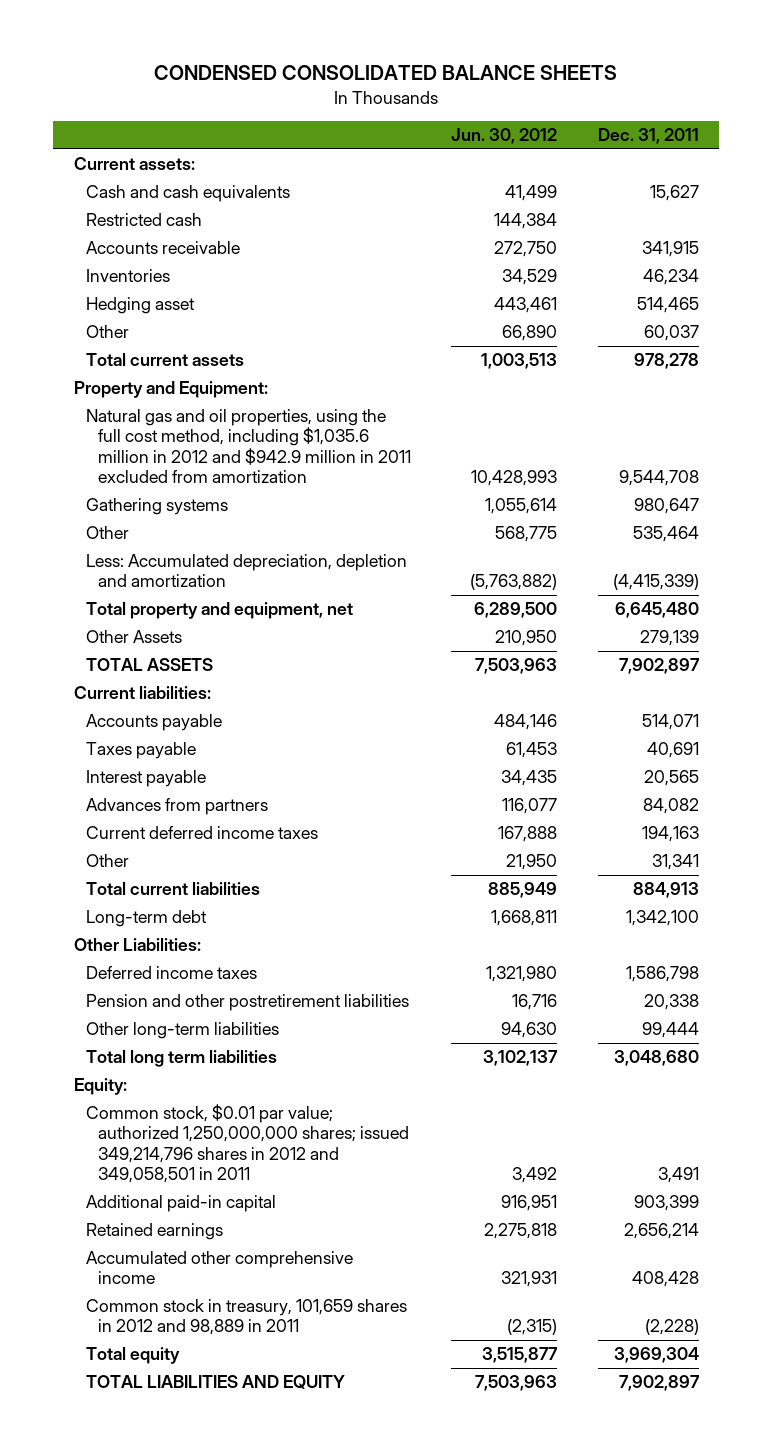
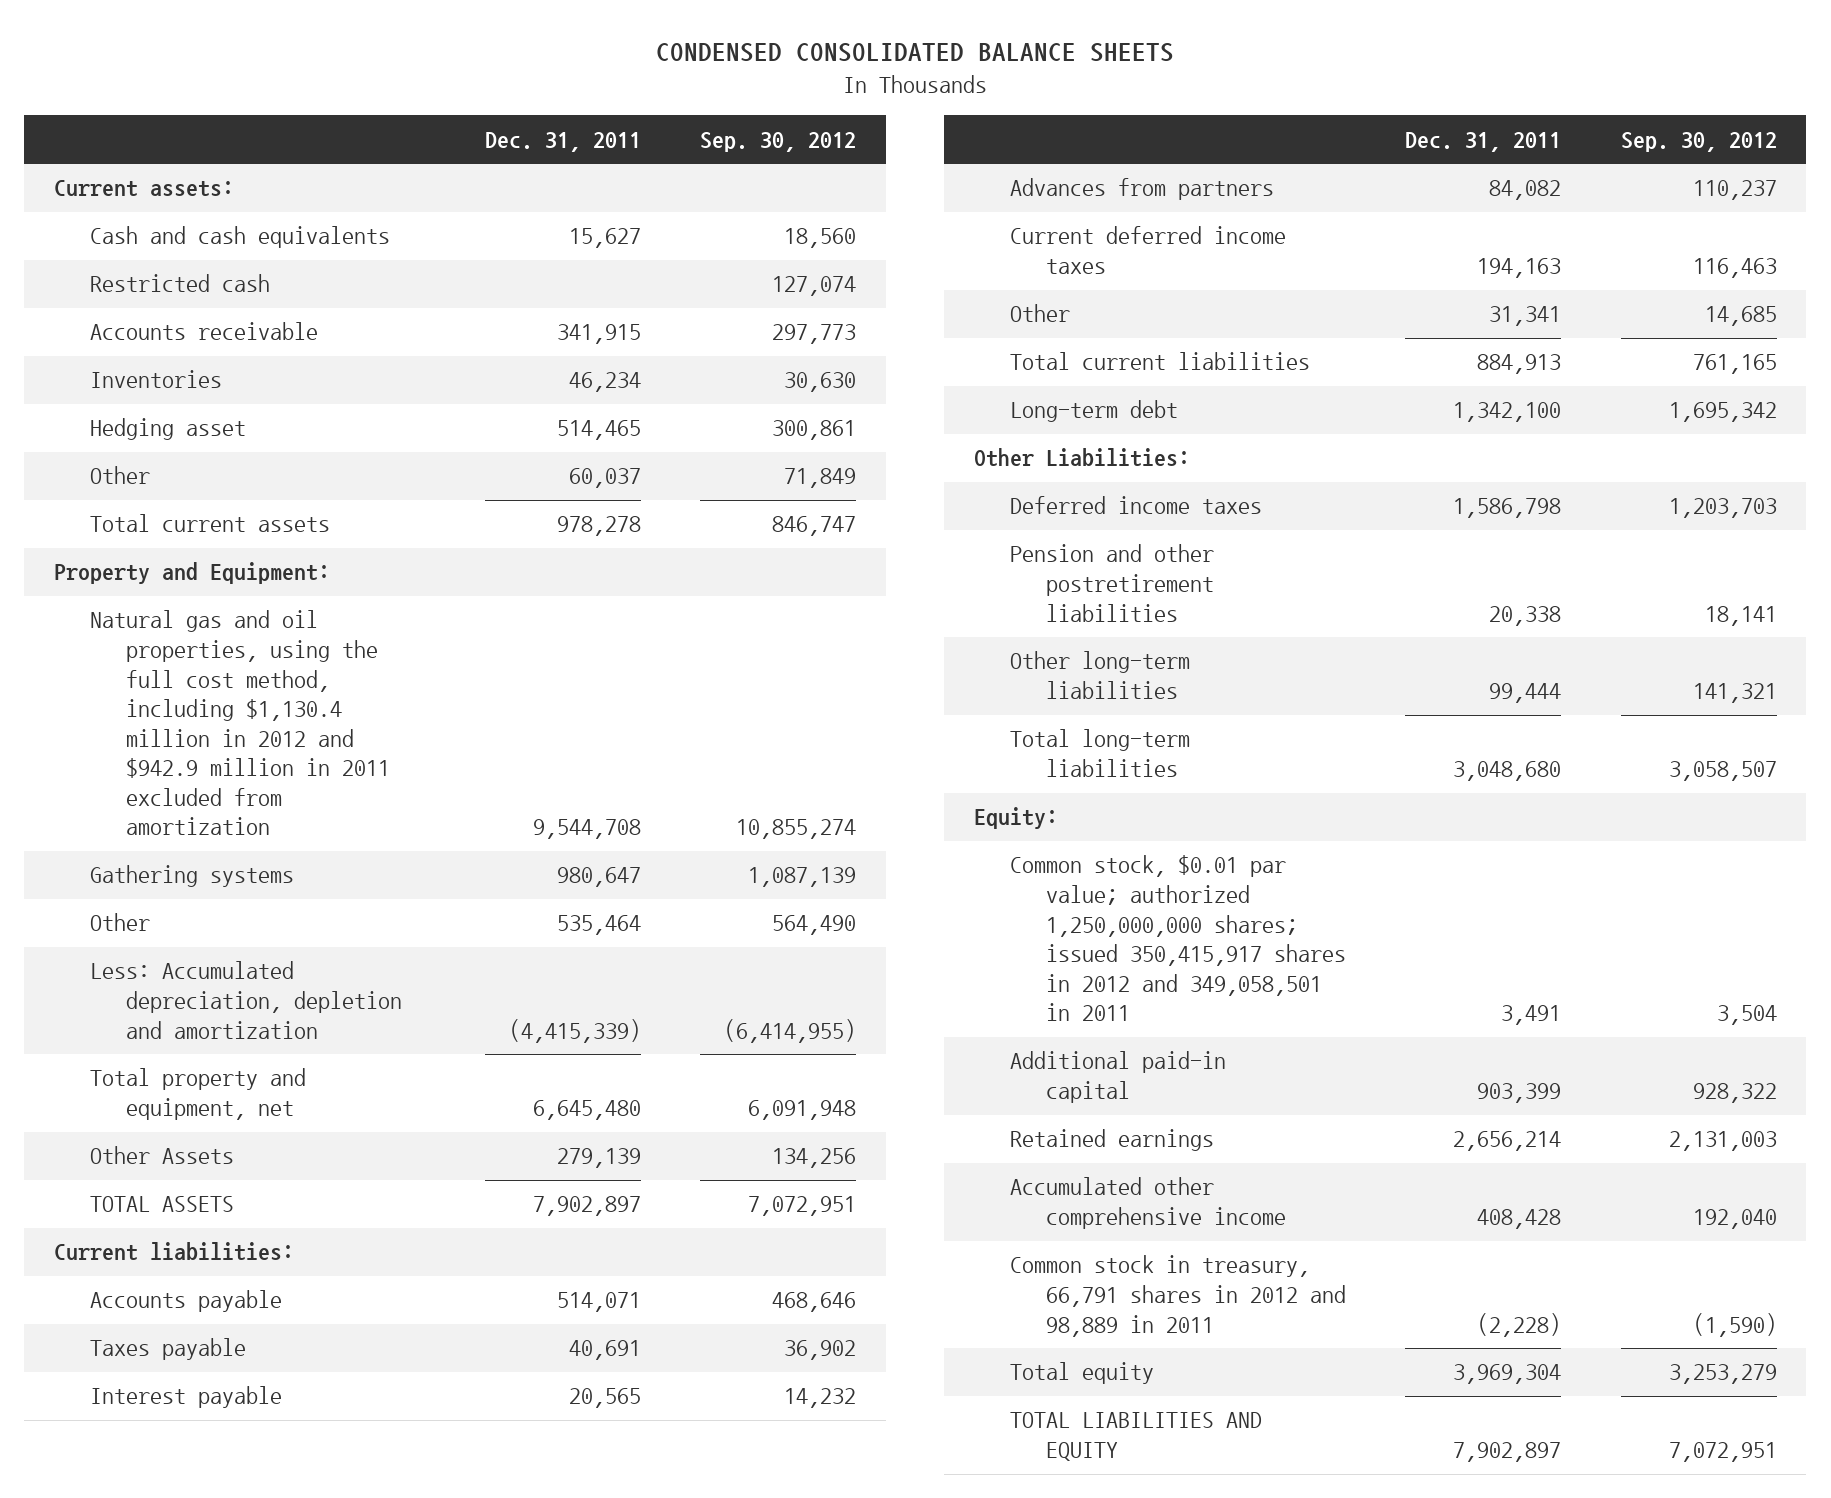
- | Jun. 30, 2012 | Dec. 31, 2011
+ | Dec. 31, 2011 | Sep. 30, 2012
- Natural gas and oil properties, using the full cost method, including $1,035.6 million in 2012 and $942.9 million in 2011 excluded from amortization | 10,428,993 | 9,544,708
+ Natural gas and oil properties, using the full cost method, including $1,130.4 million in 2012 and $942.9 million in 2011 excluded from amortization | 9,544,708 | 10,855,274
- Total long term liabilities | 3,102,137 | 3,048,680
+ Total long-term liabilities | 3,048,680 | 3,058,507
- Common stock, $0.01 par value; authorized 1,250,000,000 shares; issued 349,214,796 shares in 2012 and 349,058,501 in 2011 | 3,492 | 3,491
+ Common stock, $0.01 par value; authorized 1,250,000,000 shares; issued 350,415,917 shares in 2012 and 349,058,501 in 2011 | 3,491 | 3,504
- Common stock in treasury, 101,659 shares in 2012 and 98,889 in 2011 | (2,315) | (2,228)
+ Common stock in treasury, 66,791 shares in 2012 and 98,889 in 2011 | (2,228) | (1,590)

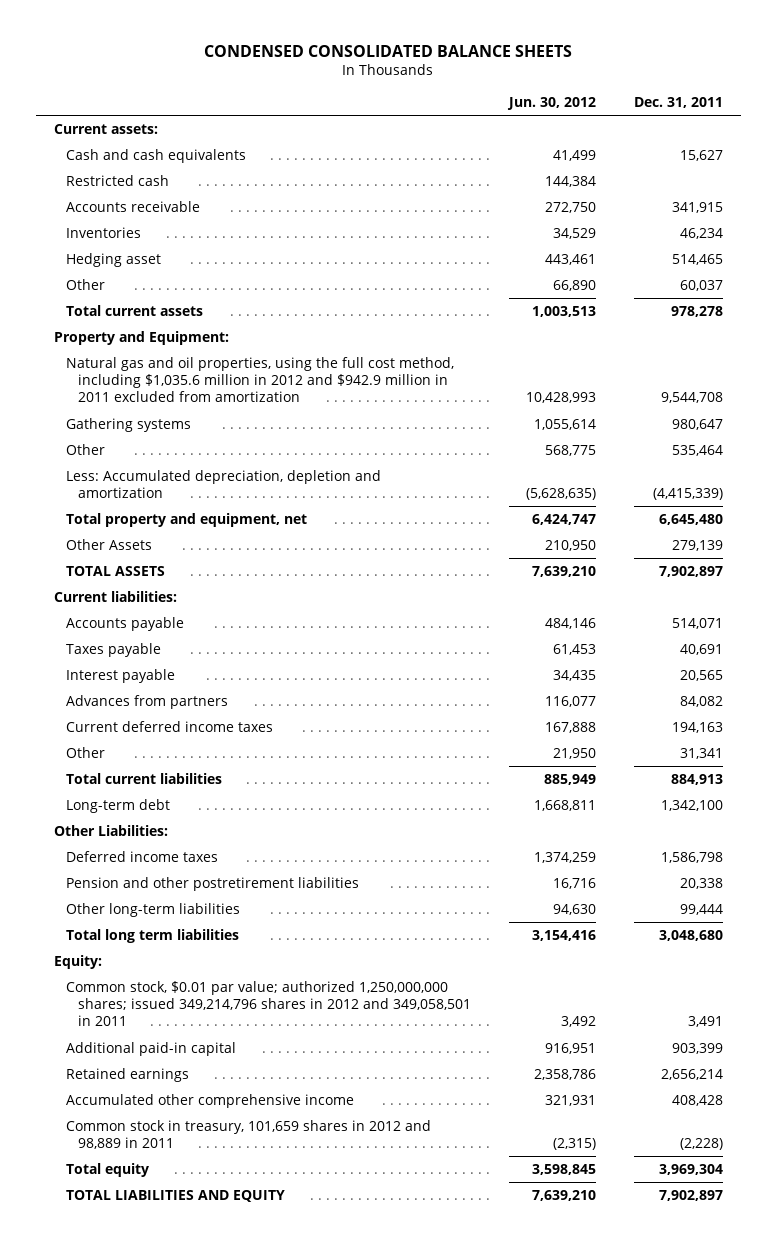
- | Dec. 31, 2011 | Sep. 30, 2012
+ | Jun. 30, 2012 | Dec. 31, 2011
- Natural gas and oil properties, using the full cost method, including $1,130.4 million in 2012 and $942.9 million in 2011 excluded from amortization | 9,544,708 | 10,855,274
+ Natural gas and oil properties, using the full cost method, including $1,035.6 million in 2012 and $942.9 million in 2011 excluded from amortization | 10,428,993 | 9,544,708
- Total long-term liabilities | 3,048,680 | 3,058,507
+ Total long term liabilities | 3,154,416 | 3,048,680
- Common stock, $0.01 par value; authorized 1,250,000,000 shares; issued 350,415,917 shares in 2012 and 349,058,501 in 2011 | 3,491 | 3,504
+ Common stock, $0.01 par value; authorized 1,250,000,000 shares; issued 349,214,796 shares in 2012 and 349,058,501 in 2011 | 3,492 | 3,491
- Common stock in treasury, 66,791 shares in 2012 and 98,889 in 2011 | (2,228) | (1,590)
+ Common stock in treasury, 101,659 shares in 2012 and 98,889 in 2011 | (2,315) | (2,228)

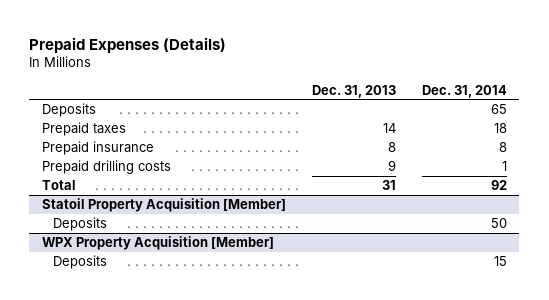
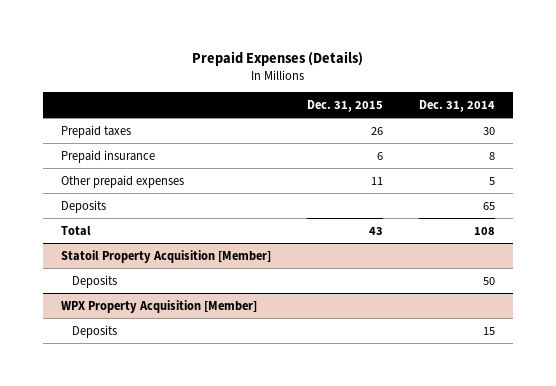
- | Dec. 31, 2013 | Dec. 31, 2014
+ | Dec. 31, 2015 | Dec. 31, 2014
- Prepaid taxes | 14 | 18
+ Prepaid taxes | 26 | 30
- Prepaid drilling costs | 9 | 1
- Total | 31 | 92
+ Other prepaid expenses | 11 | 5
moved down: Deposits | | 65
+ Total | 43 | 108

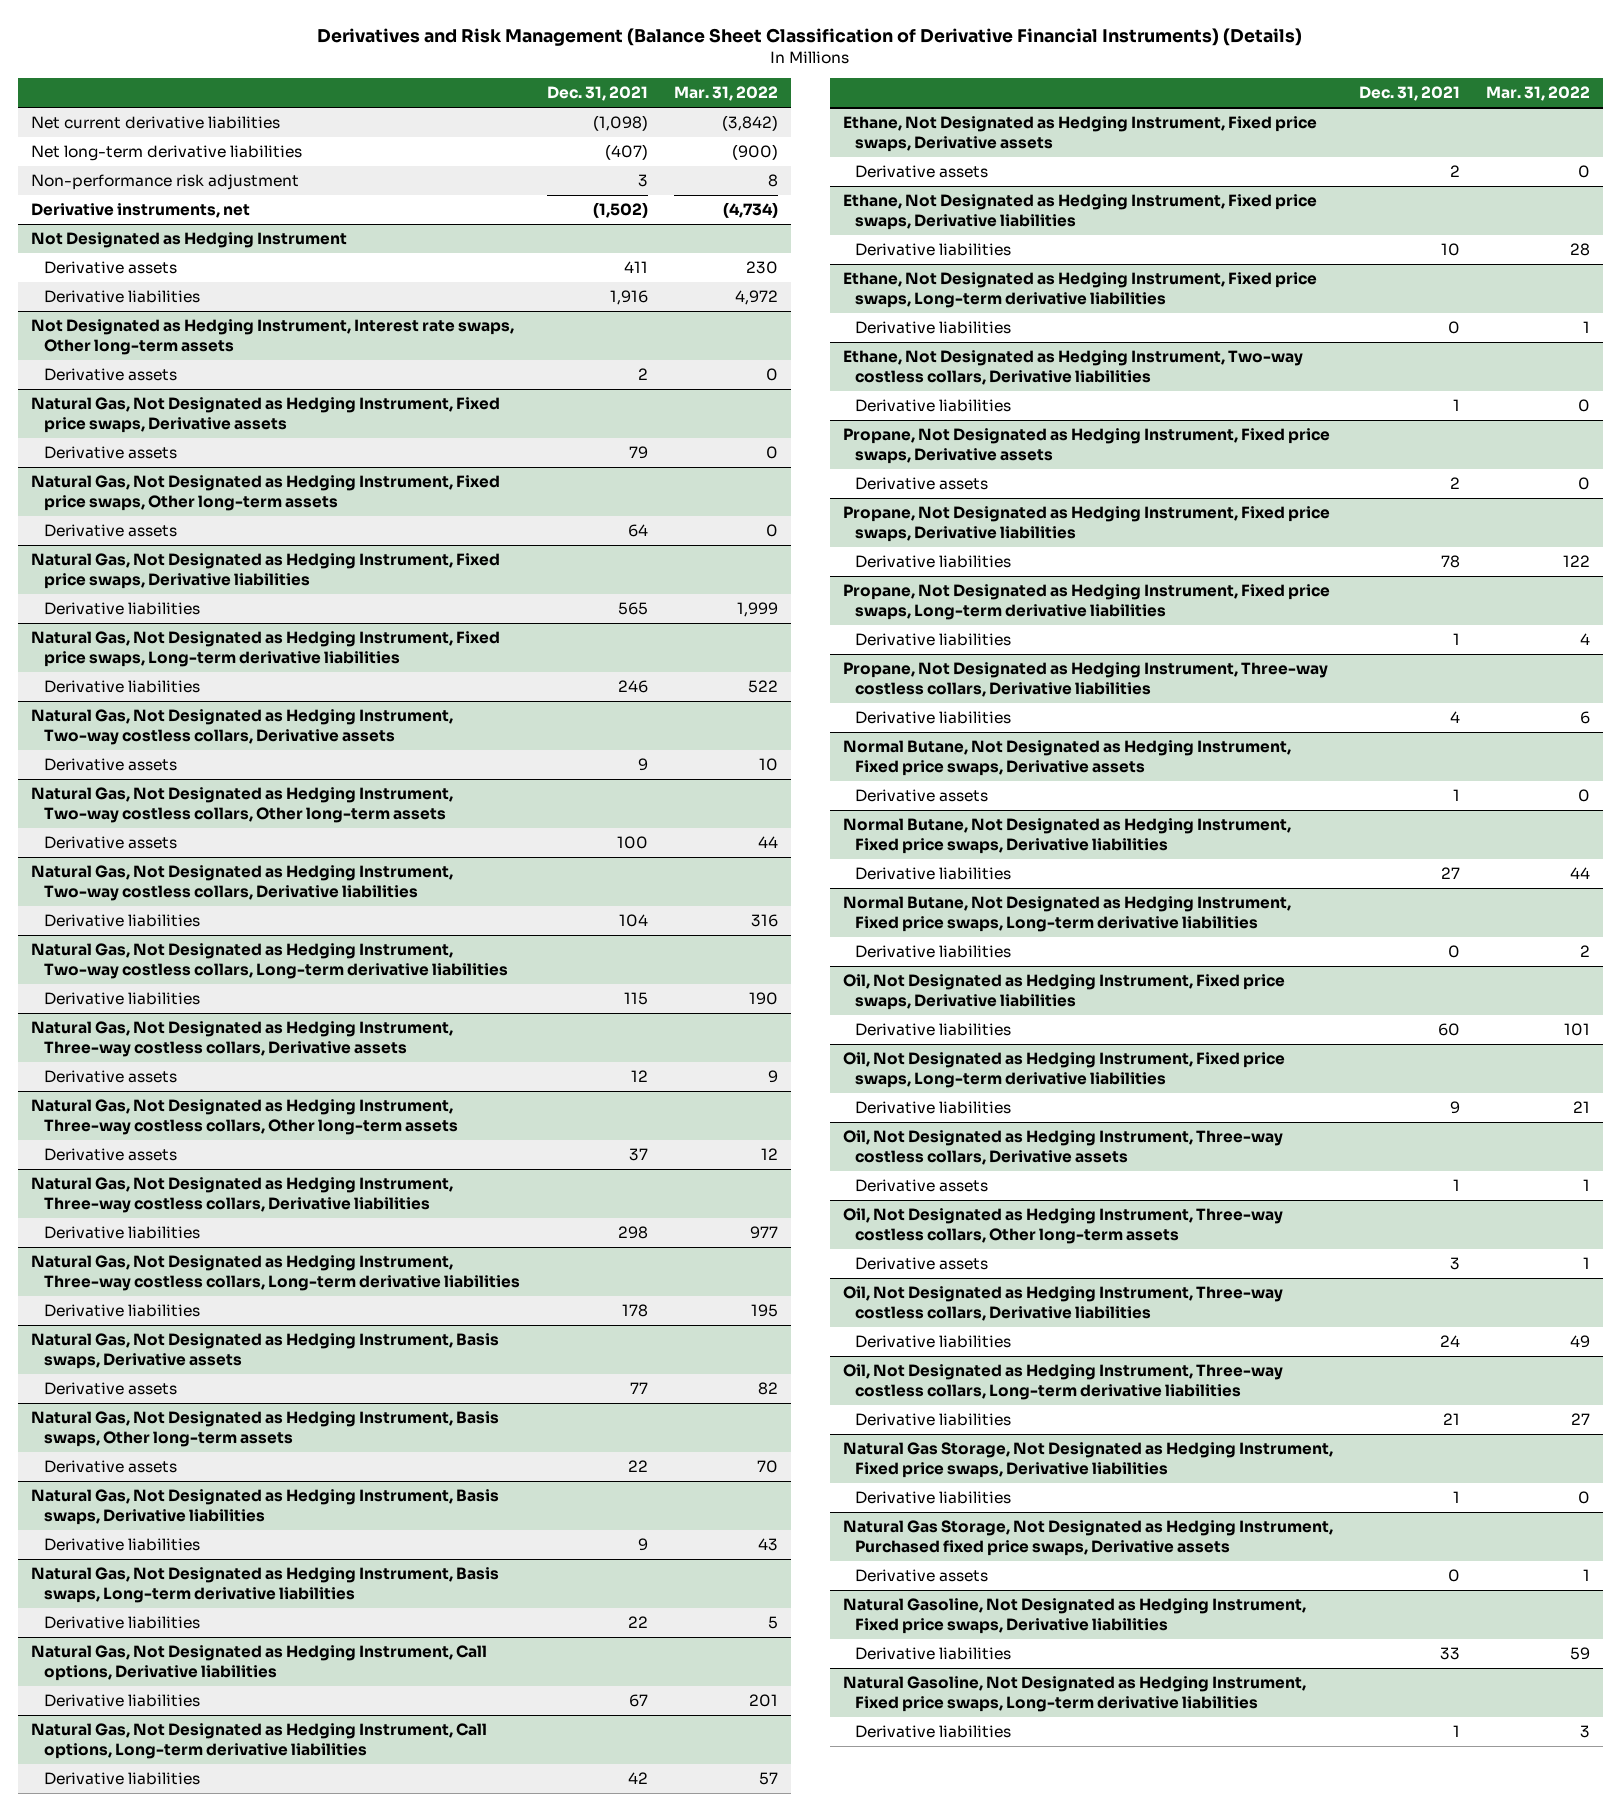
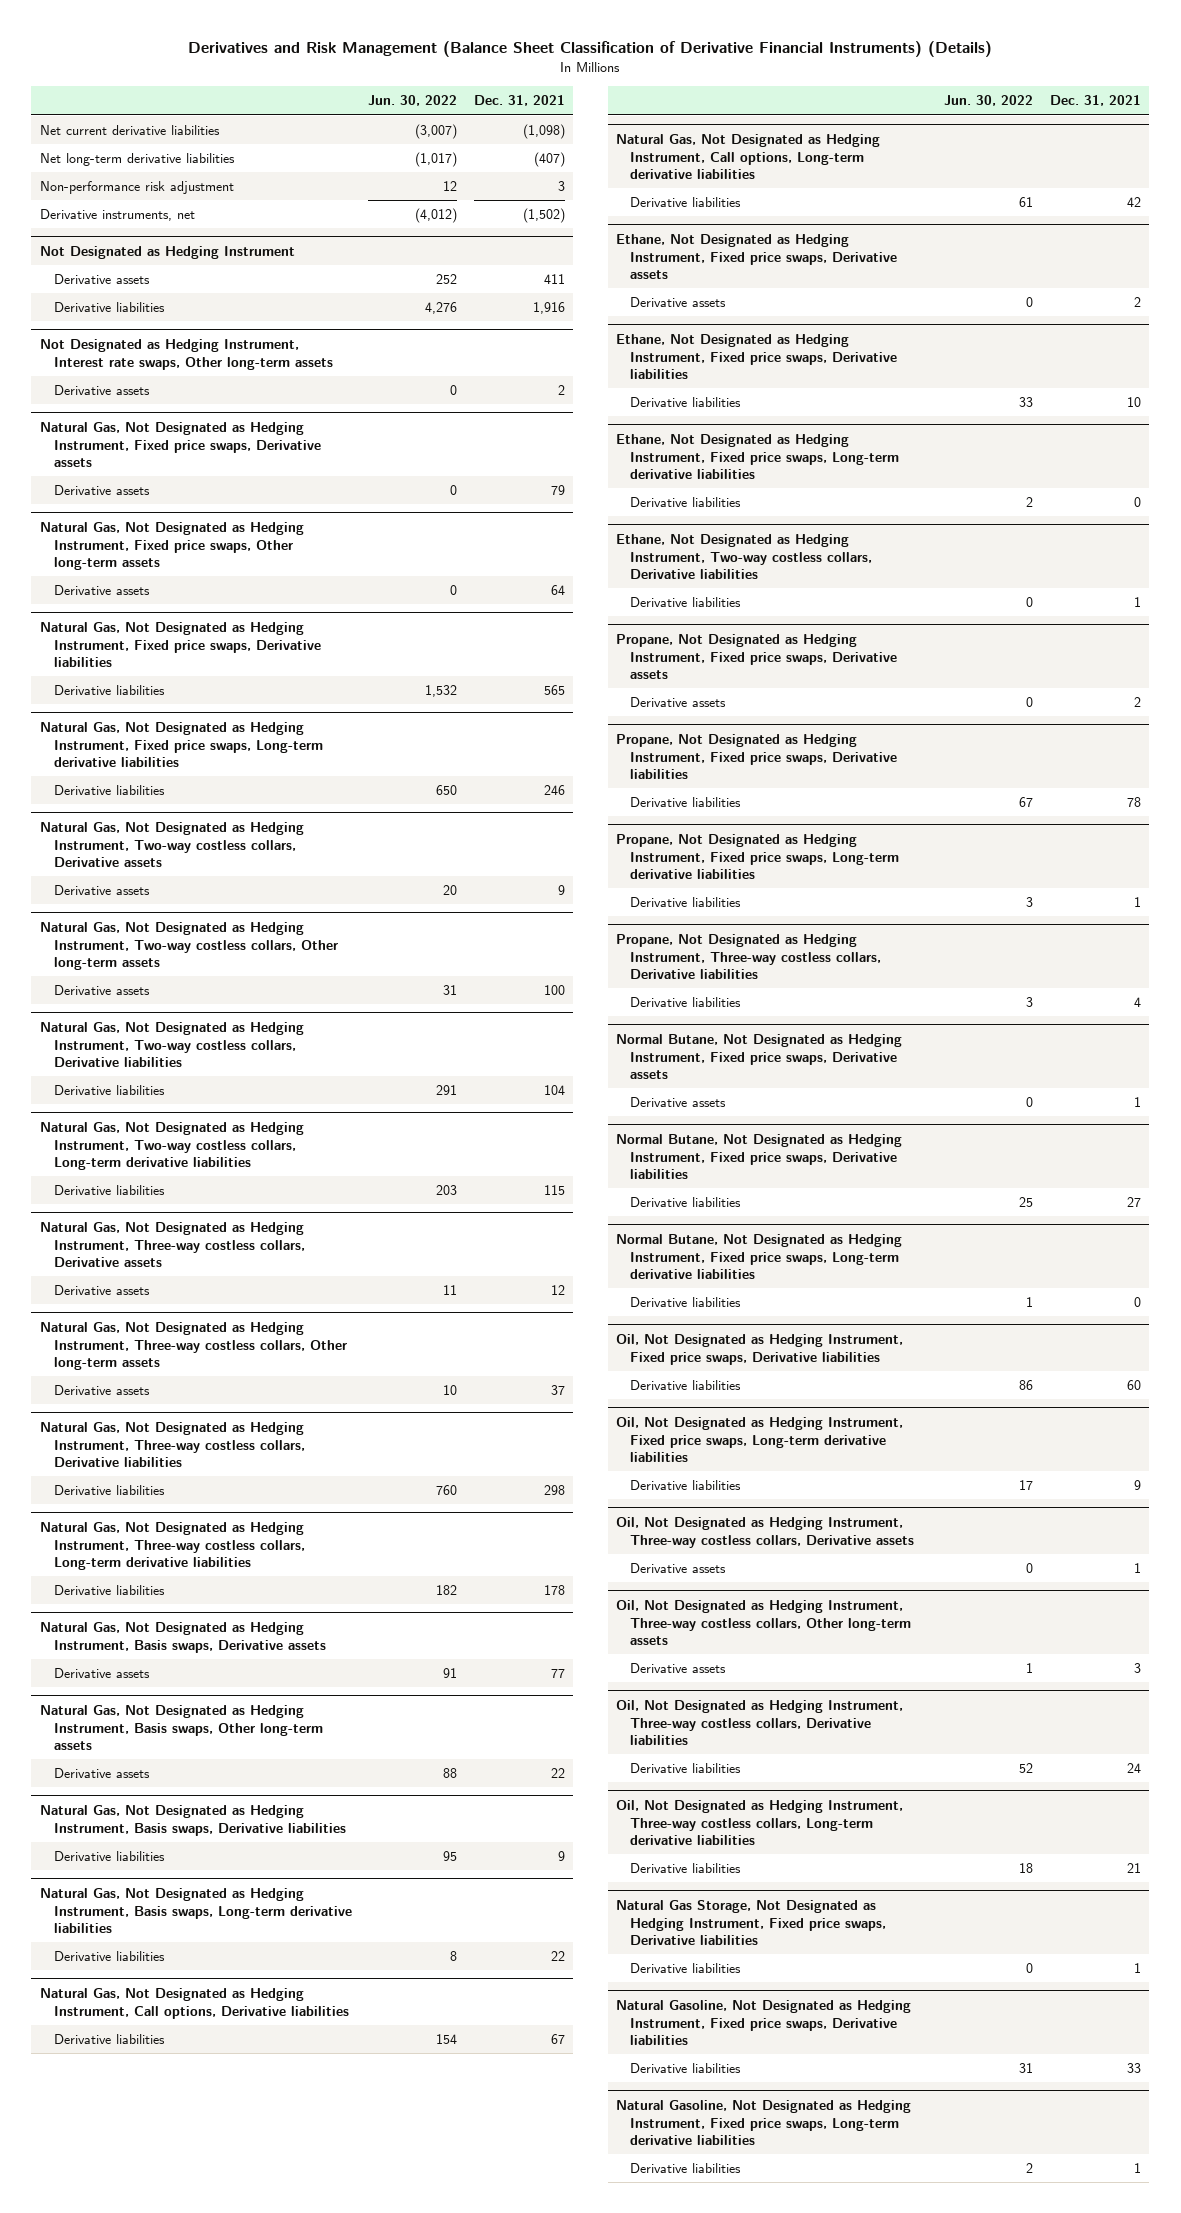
- | Dec. 31, 2021 | Mar. 31, 2022
+ | Jun. 30, 2022 | Dec. 31, 2021
- Natural Gas Storage, Not Designated as Hedging Instrument, Purchased fixed price swaps, Derivative assets
- Derivative assets | 0 | 1

